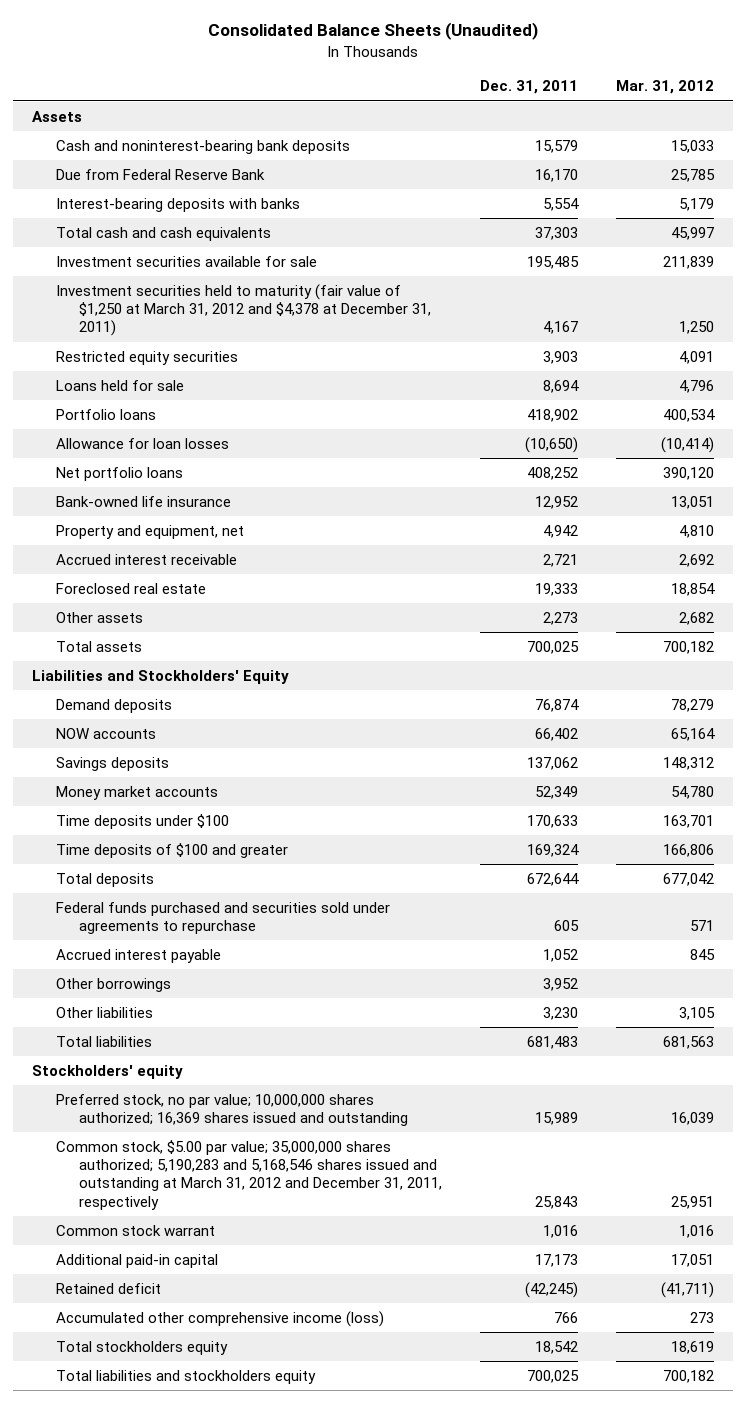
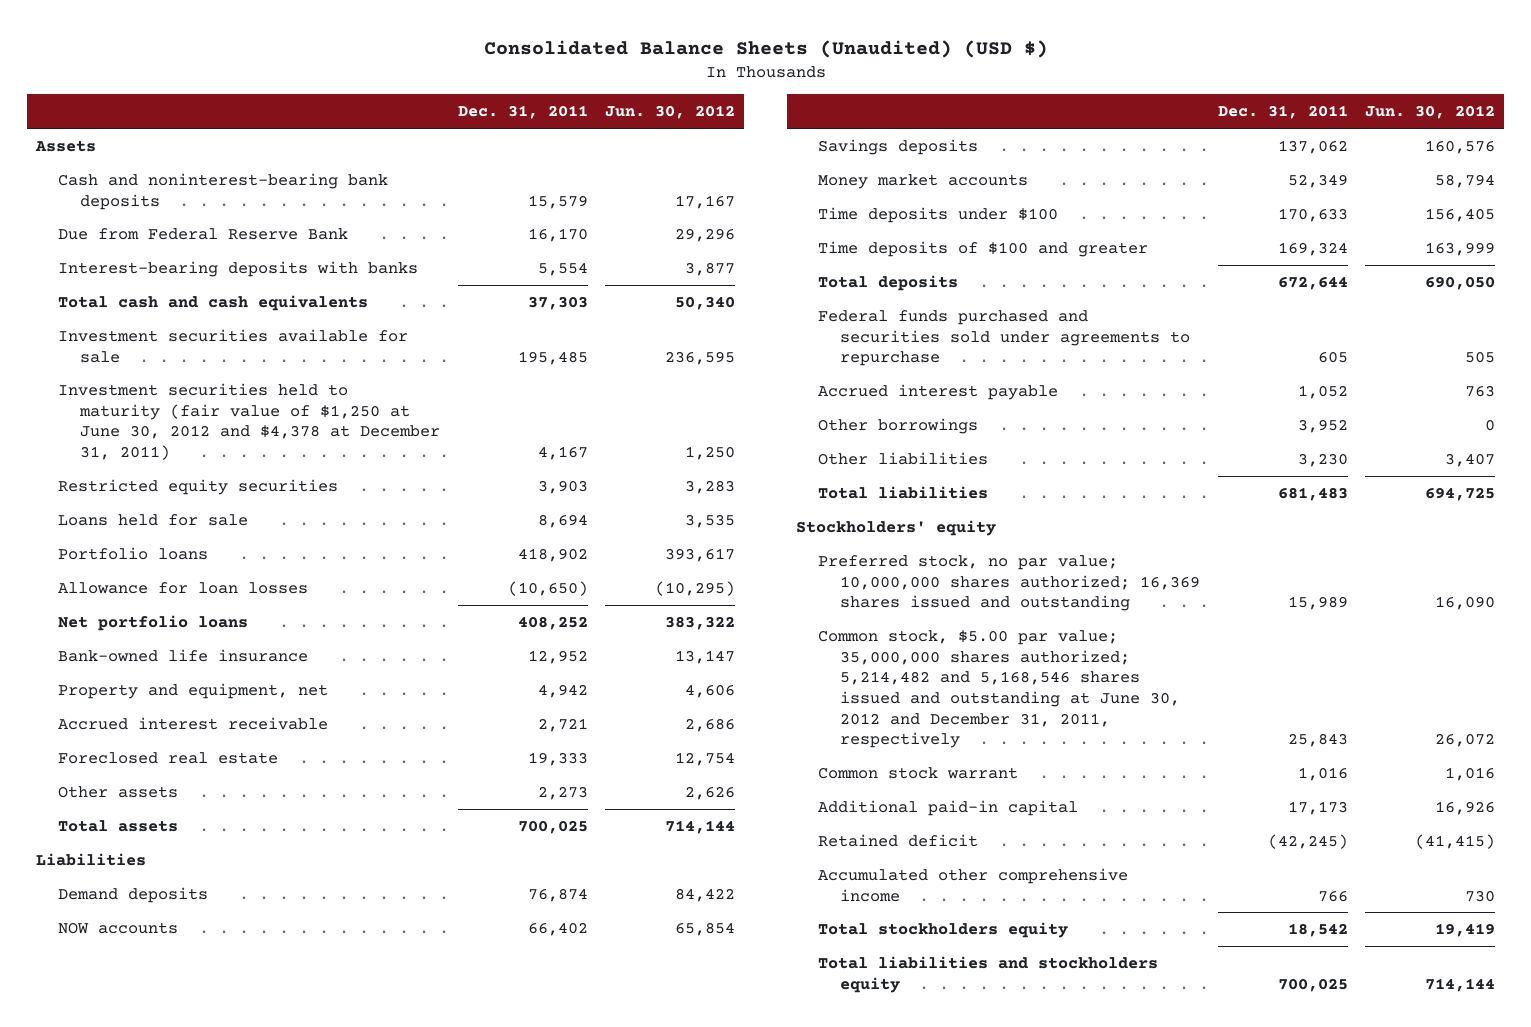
- Consolidated Balance Sheets (Unaudited)
+ Consolidated Balance Sheets (Unaudited) (USD $)
- | Dec. 31, 2011 | Mar. 31, 2012
+ | Dec. 31, 2011 | Jun. 30, 2012
- Investment securities held to maturity (fair value of $1,250 at March 31, 2012 and $4,378 at December 31, 2011) | 4,167 | 1,250
+ Investment securities held to maturity (fair value of $1,250 at June 30, 2012 and $4,378 at December 31, 2011) | 4,167 | 1,250
- Liabilities and Stockholders' Equity
+ Liabilities
- Common stock, $5.00 par value; 35,000,000 shares authorized; 5,190,283 and 5,168,546 shares issued and outstanding at March 31, 2012 and December 31, 2011, respectively | 25,843 | 25,951
+ Common stock, $5.00 par value; 35,000,000 shares authorized; 5,214,482 and 5,168,546 shares issued and outstanding at June 30, 2012 and December 31, 2011, respectively | 25,843 | 26,072
- Accumulated other comprehensive income (loss) | 766 | 273
+ Accumulated other comprehensive income | 766 | 730

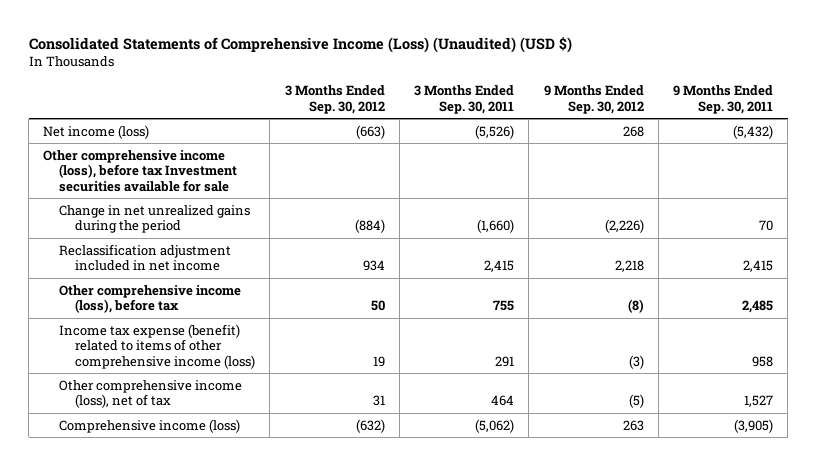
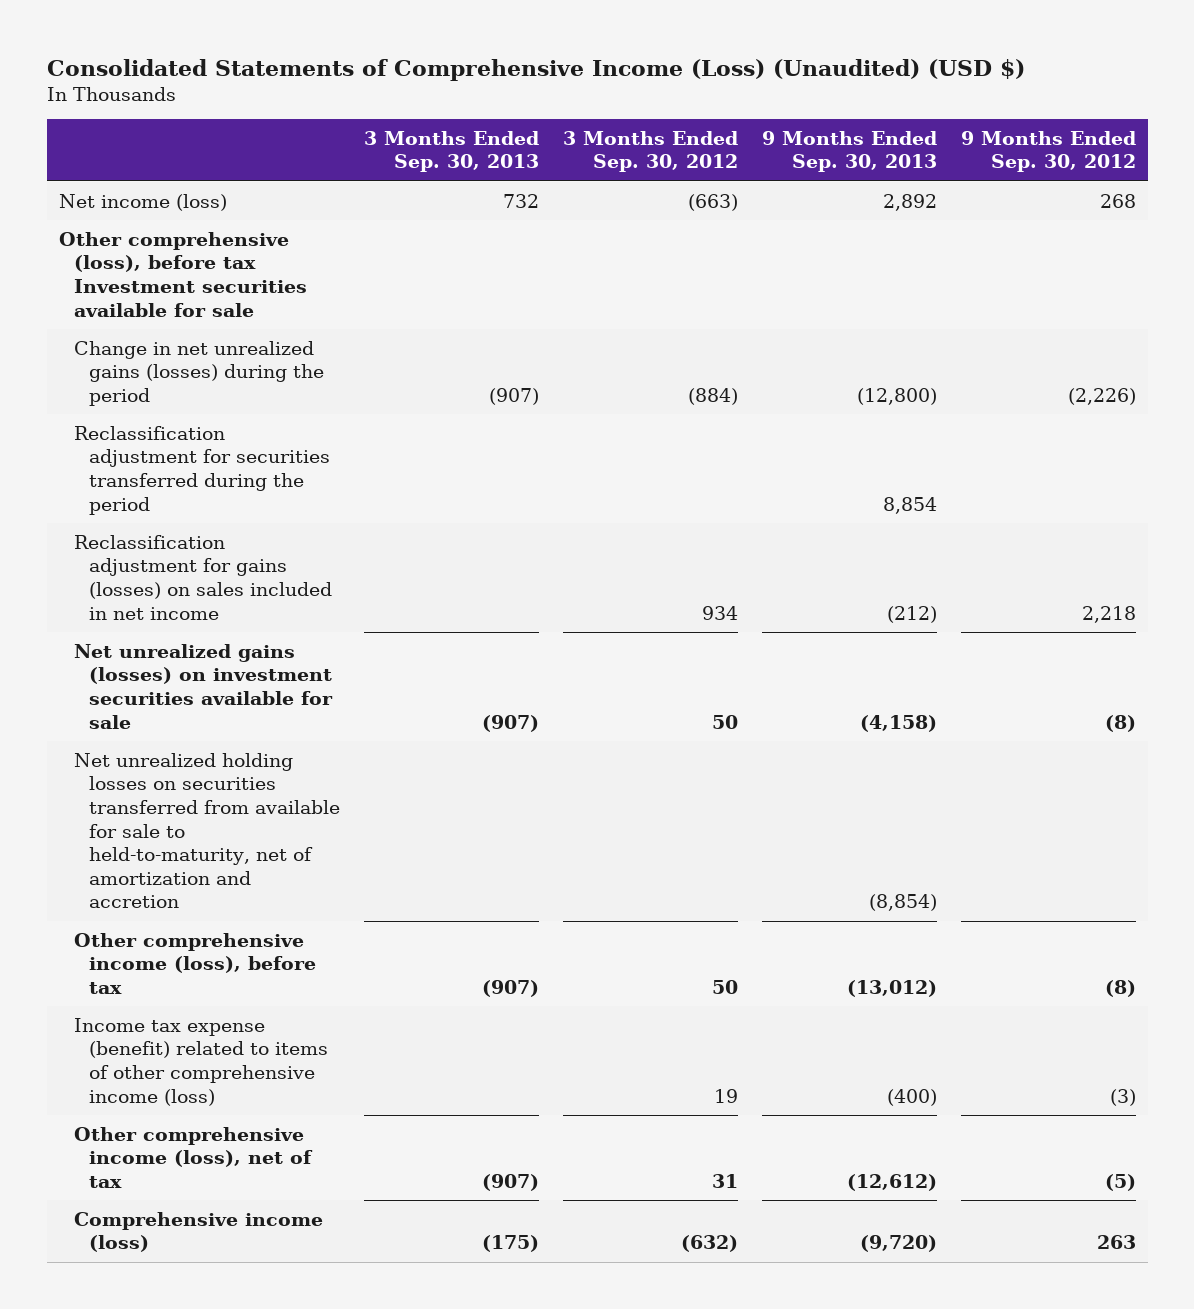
- | 3 Months Ended Sep. 30, 2012 | 3 Months Ended Sep. 30, 2011 | 9 Months Ended Sep. 30, 2012 | 9 Months Ended Sep. 30, 2011
+ | 3 Months Ended Sep. 30, 2013 | 3 Months Ended Sep. 30, 2012 | 9 Months Ended Sep. 30, 2013 | 9 Months Ended Sep. 30, 2012
- Other comprehensive income (loss), before tax Investment securities available for sale
- Change in net unrealized gains during the period | (884) | (1,660) | (2,226) | 70
- Reclassification adjustment included in net income | 934 | 2,415 | 2,218 | 2,415
+ Other comprehensive (loss), before tax Investment securities available for sale
+ Change in net unrealized gains (losses) during the period | (907) | (884) | (12,800) | (2,226)
+ Reclassification adjustment for securities transferred during the period | | | 8,854 |
+ Reclassification adjustment for gains (losses) on sales included in net income | | 934 | (212) | 2,218
+ Net unrealized gains (losses) on investment securities available for sale | (907) | 50 | (4,158) | (8)
+ Net unrealized holding losses on securities transferred from available for sale to held-to-maturity, net of amortization and accretion | | | (8,854) |

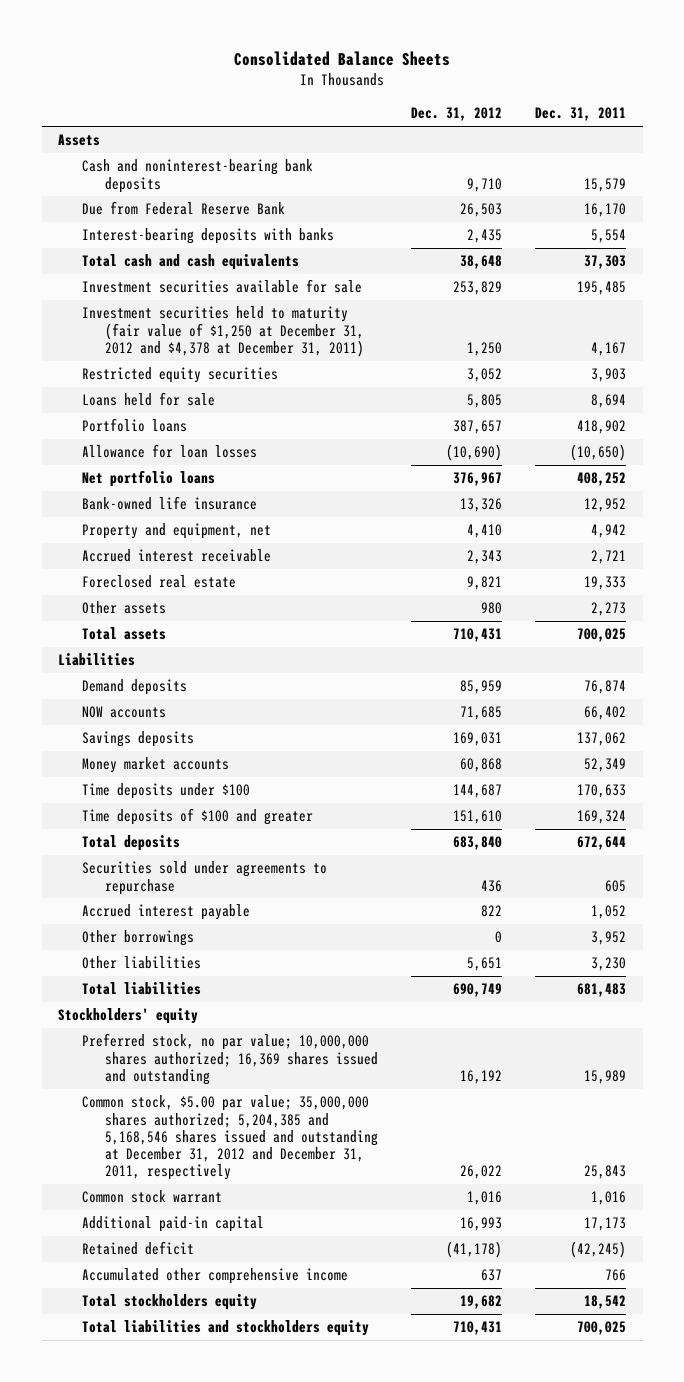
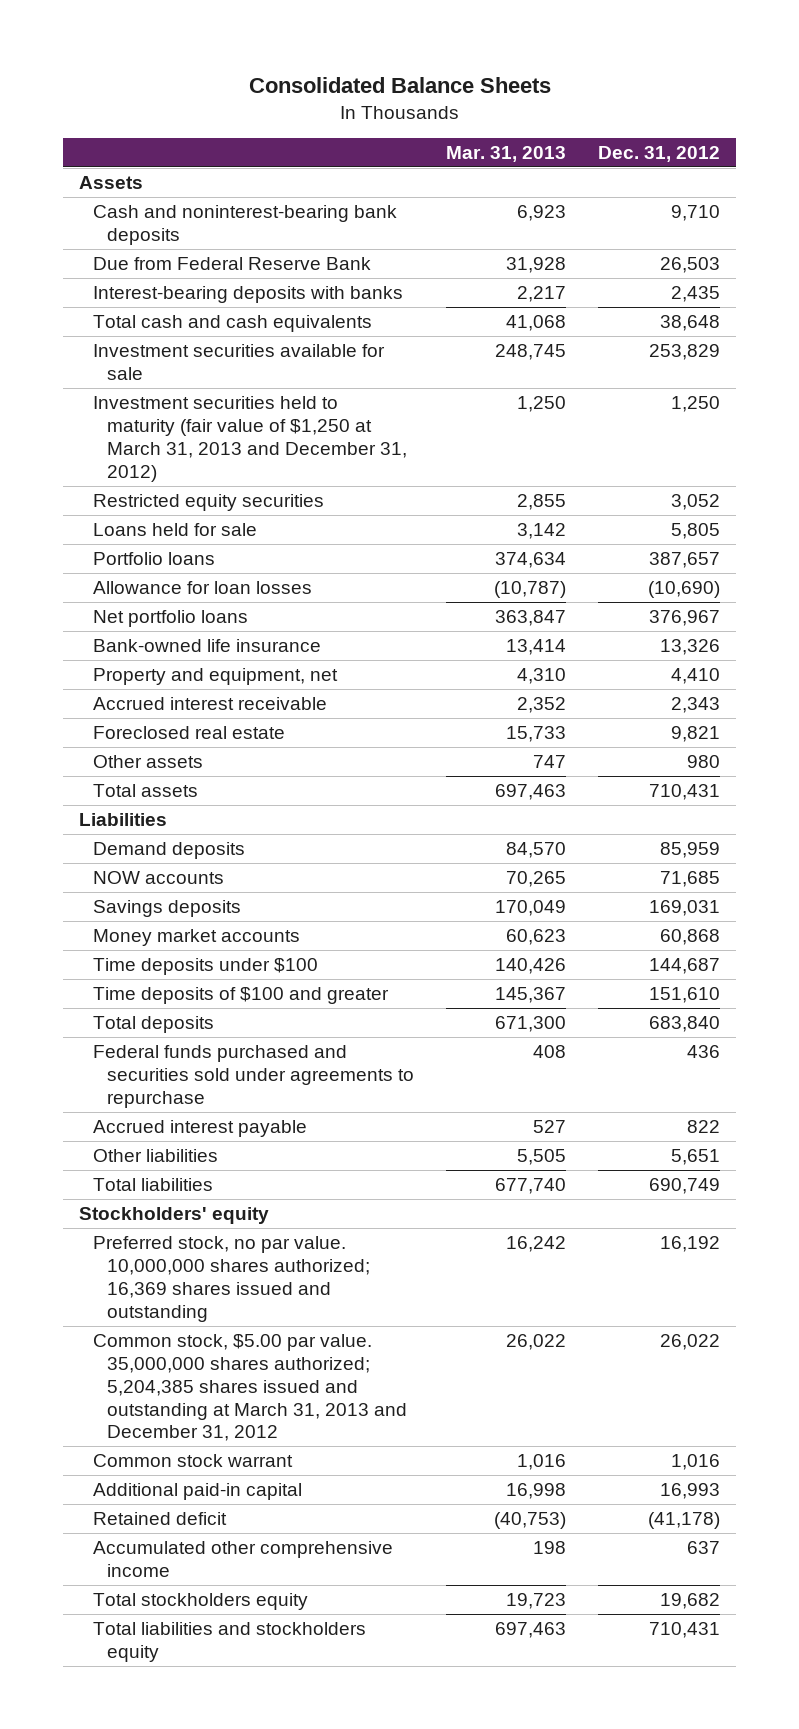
- | Dec. 31, 2012 | Dec. 31, 2011
+ | Mar. 31, 2013 | Dec. 31, 2012
- Investment securities held to maturity (fair value of $1,250 at December 31, 2012 and $4,378 at December 31, 2011) | 1,250 | 4,167
+ Investment securities held to maturity (fair value of $1,250 at March 31, 2013 and December 31, 2012) | 1,250 | 1,250
- Securities sold under agreements to repurchase | 436 | 605
+ Federal funds purchased and securities sold under agreements to repurchase | 408 | 436
- Other borrowings | 0 | 3,952
- Preferred stock, no par value; 10,000,000 shares authorized; 16,369 shares issued and outstanding | 16,192 | 15,989
- Common stock, $5.00 par value; 35,000,000 shares authorized; 5,204,385 and 5,168,546 shares issued and outstanding at December 31, 2012 and December 31, 2011, respectively | 26,022 | 25,843
+ Preferred stock, no par value. 10,000,000 shares authorized; 16,369 shares issued and outstanding | 16,242 | 16,192
+ Common stock, $5.00 par value. 35,000,000 shares authorized; 5,204,385 shares issued and outstanding at March 31, 2013 and December 31, 2012 | 26,022 | 26,022

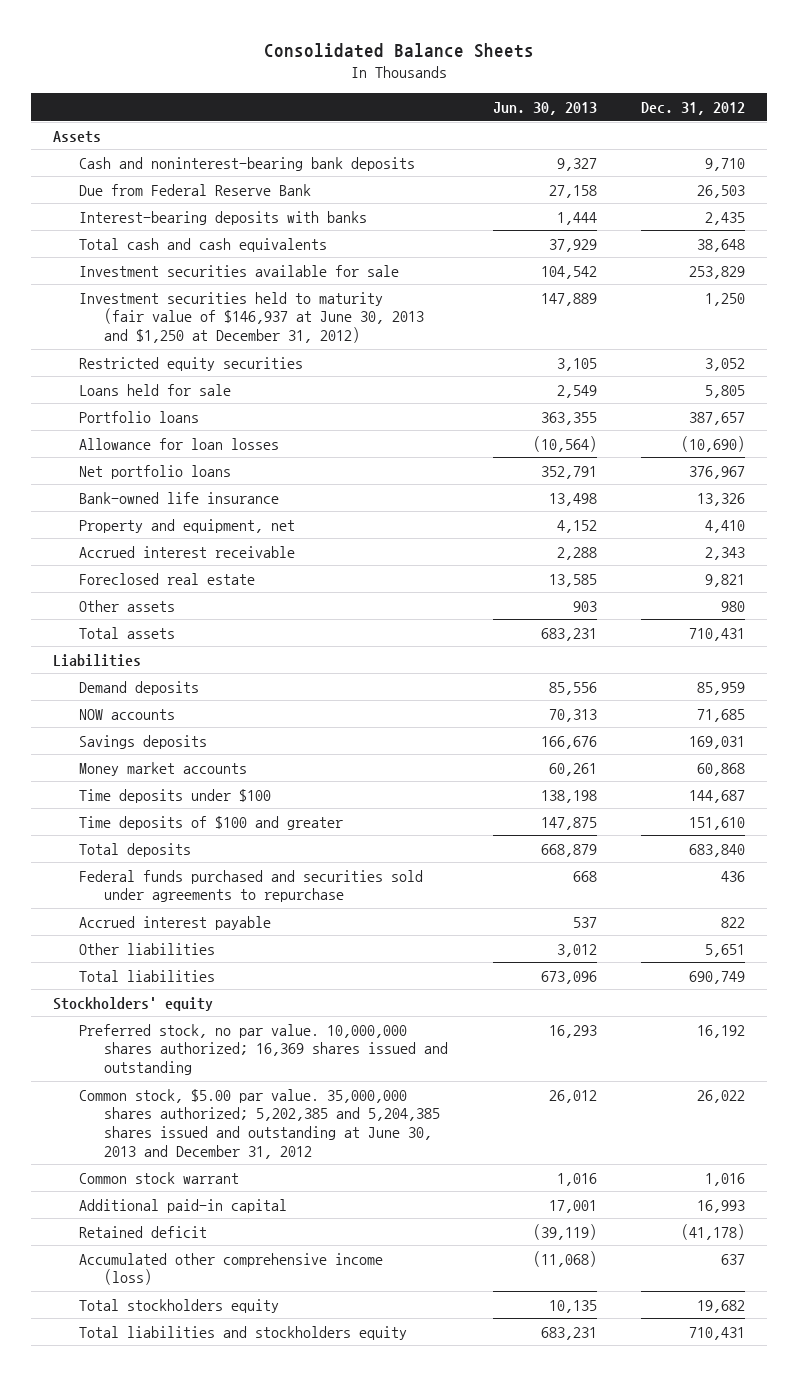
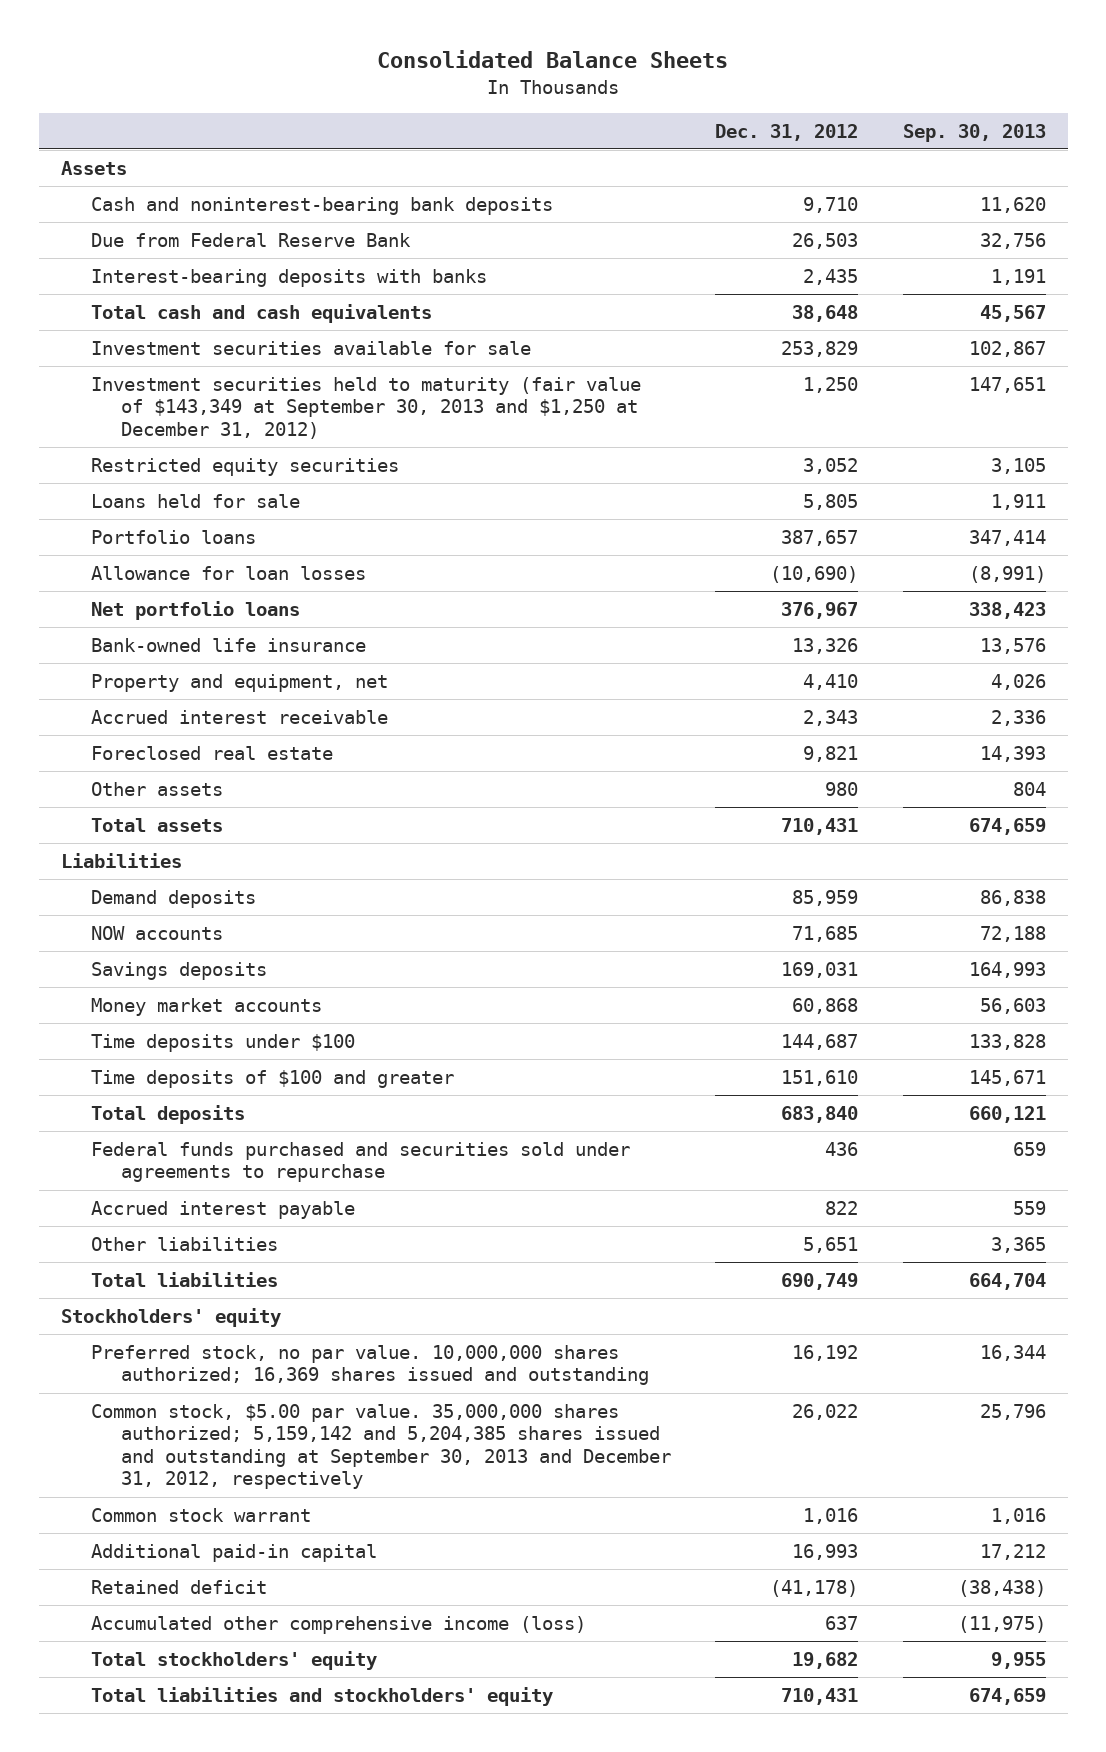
- | Jun. 30, 2013 | Dec. 31, 2012
+ | Dec. 31, 2012 | Sep. 30, 2013
- Investment securities held to maturity (fair value of $146,937 at June 30, 2013 and $1,250 at December 31, 2012) | 147,889 | 1,250
+ Investment securities held to maturity (fair value of $143,349 at September 30, 2013 and $1,250 at December 31, 2012) | 1,250 | 147,651
- Common stock, $5.00 par value. 35,000,000 shares authorized; 5,202,385 and 5,204,385 shares issued and outstanding at June 30, 2013 and December 31, 2012 | 26,012 | 26,022
+ Common stock, $5.00 par value. 35,000,000 shares authorized; 5,159,142 and 5,204,385 shares issued and outstanding at September 30, 2013 and December 31, 2012, respectively | 26,022 | 25,796
- Total stockholders equity | 10,135 | 19,682
- Total liabilities and stockholders equity | 683,231 | 710,431
+ Total stockholders' equity | 19,682 | 9,955
+ Total liabilities and stockholders' equity | 710,431 | 674,659

